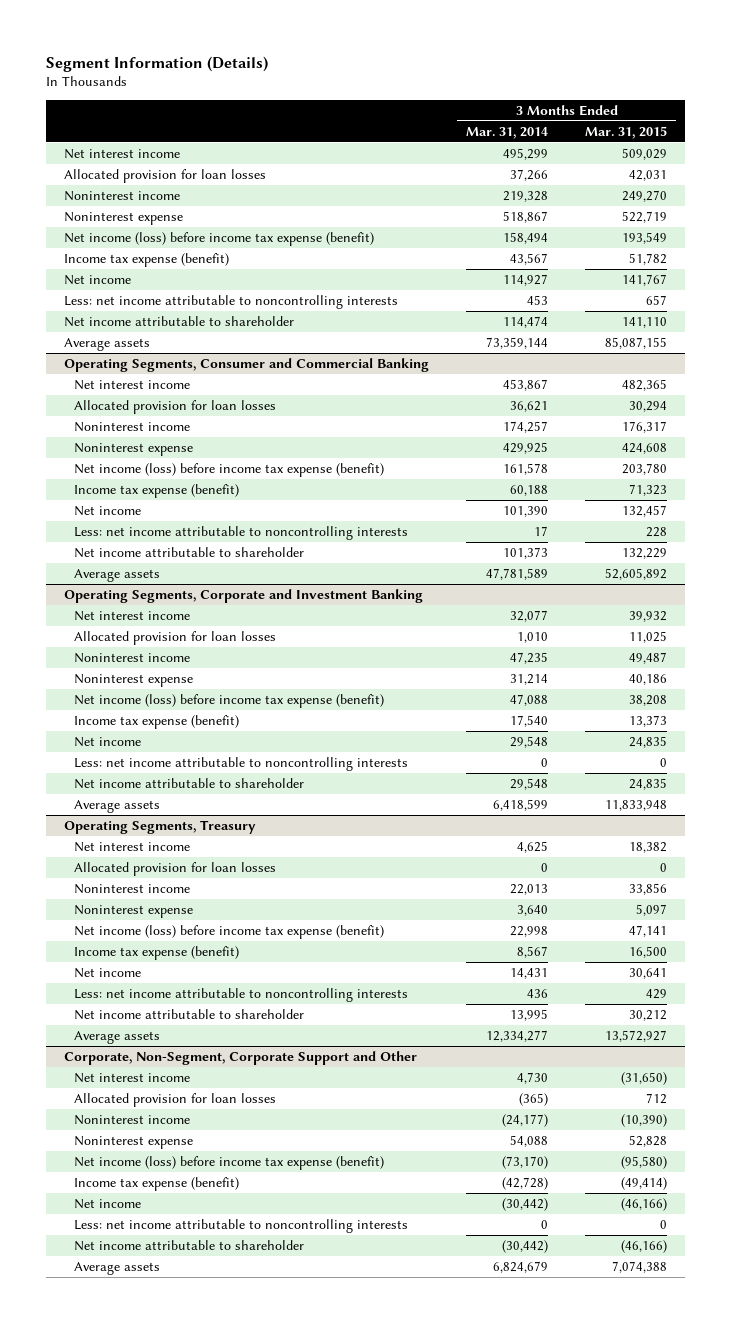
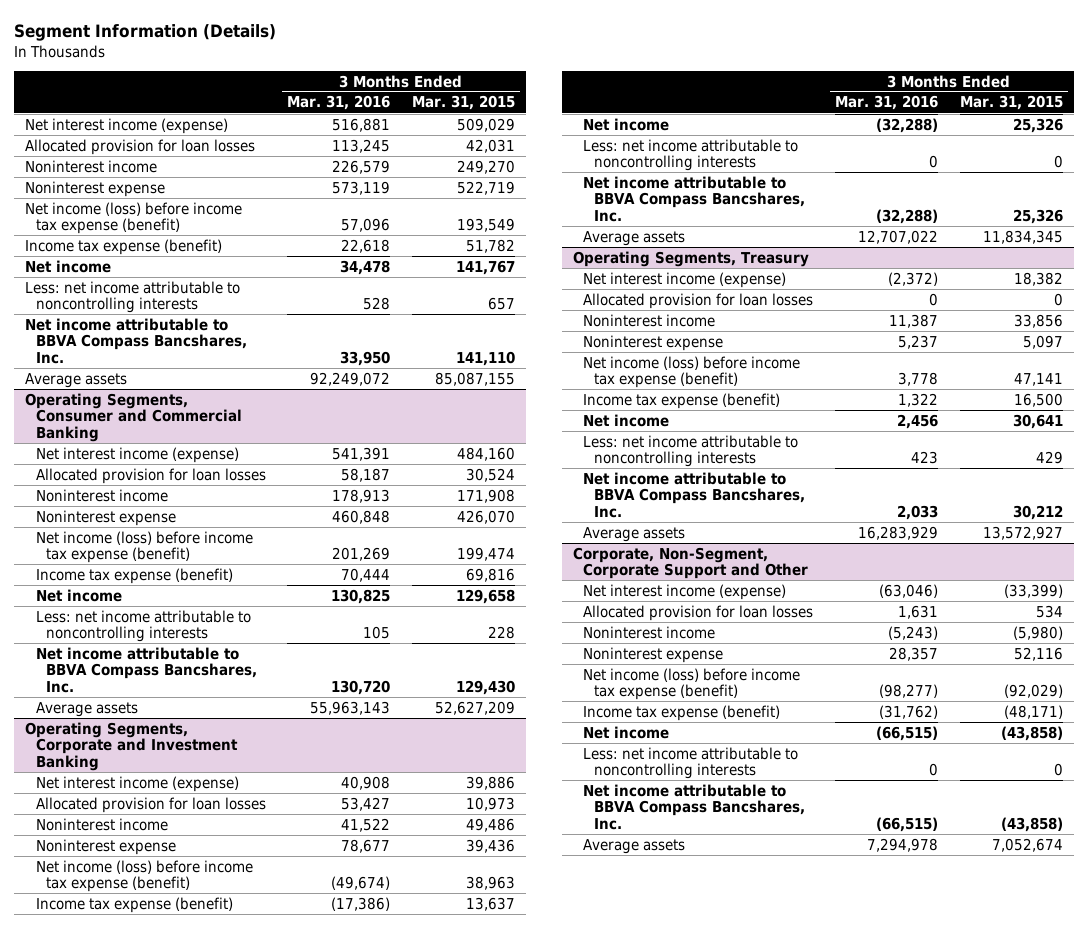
- | 3 Months Ended Mar. 31, 2014 | 3 Months Ended Mar. 31, 2015
+ | 3 Months Ended Mar. 31, 2016 | 3 Months Ended Mar. 31, 2015
- Net interest income | 495,299 | 509,029
+ Net interest income (expense) | 516,881 | 509,029
- Net income attributable to shareholder | 114,474 | 141,110
+ Net income attributable to BBVA Compass Bancshares, Inc. | 33,950 | 141,110
@ Operating Segments, Consumer and Commercial Banking
- Net interest income | 453,867 | 482,365
- Allocated provision for loan losses | 36,621 | 30,294
- Noninterest income | 174,257 | 176,317
- Noninterest expense | 429,925 | 424,608
- Net income (loss) before income tax expense (benefit) | 161,578 | 203,780
- Income tax expense (benefit) | 60,188 | 71,323
- Net income | 101,390 | 132,457
+ Net interest income (expense) | 541,391 | 484,160
+ Allocated provision for loan losses | 58,187 | 30,524
+ Noninterest income | 178,913 | 171,908
+ Noninterest expense | 460,848 | 426,070
+ Net income (loss) before income tax expense (benefit) | 201,269 | 199,474
+ Income tax expense (benefit) | 70,444 | 69,816
+ Net income | 130,825 | 129,658
- Net income attributable to shareholder | 101,373 | 132,229
- Average assets | 47,781,589 | 52,605,892
+ Net income attributable to BBVA Compass Bancshares, Inc. | 130,720 | 129,430
+ Average assets | 55,963,143 | 52,627,209
@ Operating Segments, Corporate and Investment Banking
- Net interest income | 32,077 | 39,932
- Allocated provision for loan losses | 1,010 | 11,025
- Noninterest income | 47,235 | 49,487
- Noninterest expense | 31,214 | 40,186
- Net income (loss) before income tax expense (benefit) | 47,088 | 38,208
- Income tax expense (benefit) | 17,540 | 13,373
- Net income | 29,548 | 24,835
+ Net interest income (expense) | 40,908 | 39,886
+ Allocated provision for loan losses | 53,427 | 10,973
+ Noninterest income | 41,522 | 49,486
+ Noninterest expense | 78,677 | 39,436
+ Net income (loss) before income tax expense (benefit) | (49,674) | 38,963
+ Income tax expense (benefit) | (17,386) | 13,637
+ Net income | (32,288) | 25,326
- Net income attributable to shareholder | 29,548 | 24,835
- Average assets | 6,418,599 | 11,833,948
+ Net income attributable to BBVA Compass Bancshares, Inc. | (32,288) | 25,326
+ Average assets | 12,707,022 | 11,834,345
@ Operating Segments, Treasury
- Net interest income | 4,625 | 18,382
+ Net interest income (expense) | (2,372) | 18,382
- Net income attributable to shareholder | 13,995 | 30,212
+ Net income attributable to BBVA Compass Bancshares, Inc. | 2,033 | 30,212
@ Corporate, Non-Segment, Corporate Support and Other
- Net interest income | 4,730 | (31,650)
- Allocated provision for loan losses | (365) | 712
- Noninterest income | (24,177) | (10,390)
- Noninterest expense | 54,088 | 52,828
- Net income (loss) before income tax expense (benefit) | (73,170) | (95,580)
- Income tax expense (benefit) | (42,728) | (49,414)
- Net income | (30,442) | (46,166)
+ Net interest income (expense) | (63,046) | (33,399)
+ Allocated provision for loan losses | 1,631 | 534
+ Noninterest income | (5,243) | (5,980)
+ Noninterest expense | 28,357 | 52,116
+ Net income (loss) before income tax expense (benefit) | (98,277) | (92,029)
+ Income tax expense (benefit) | (31,762) | (48,171)
+ Net income | (66,515) | (43,858)
- Net income attributable to shareholder | (30,442) | (46,166)
- Average assets | 6,824,679 | 7,074,388
+ Net income attributable to BBVA Compass Bancshares, Inc. | (66,515) | (43,858)
+ Average assets | 7,294,978 | 7,052,674

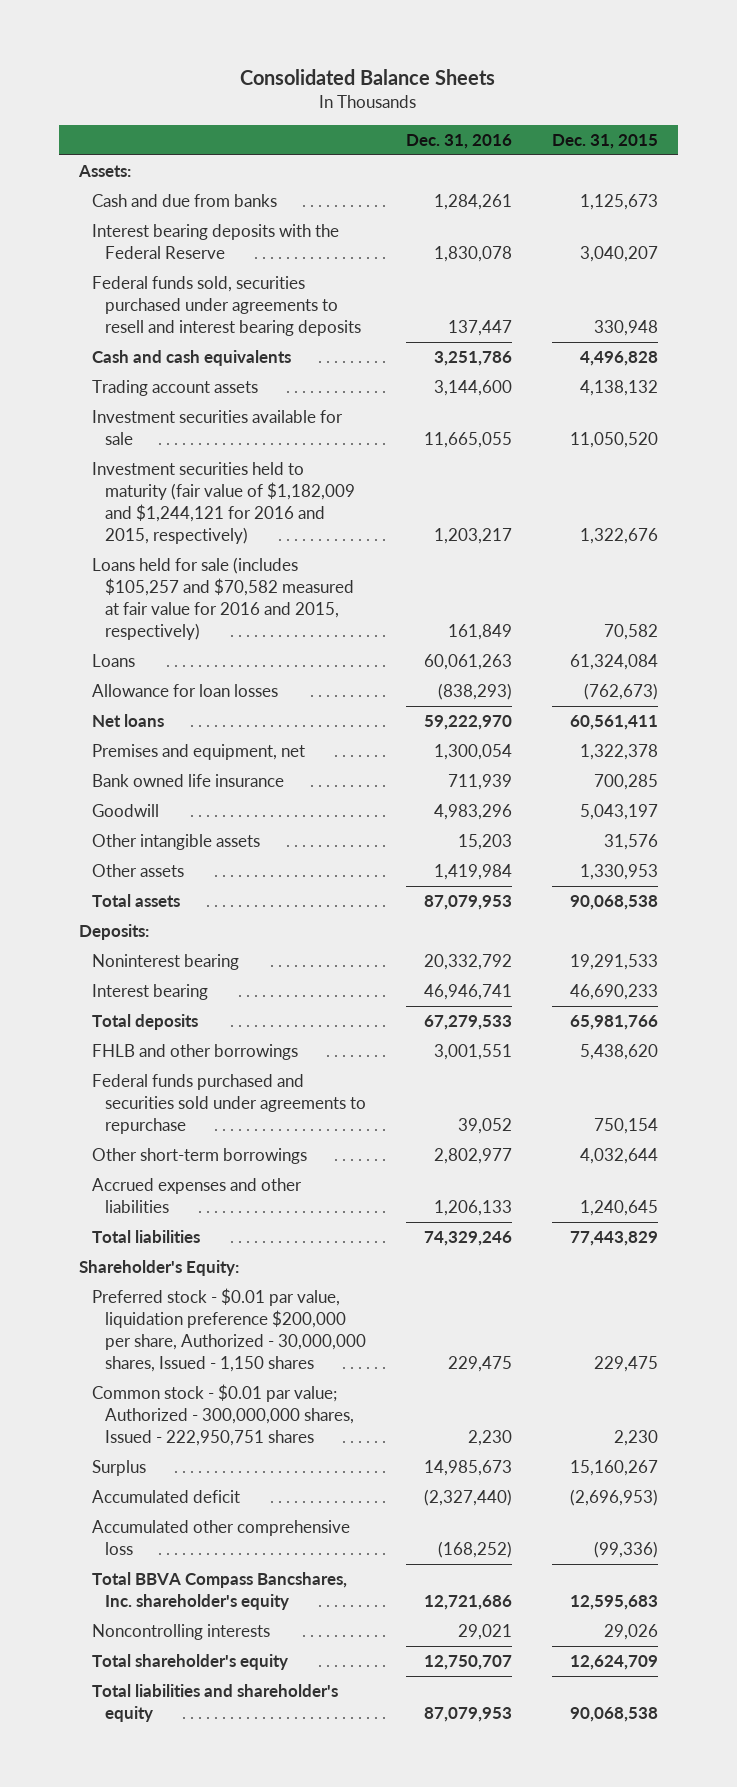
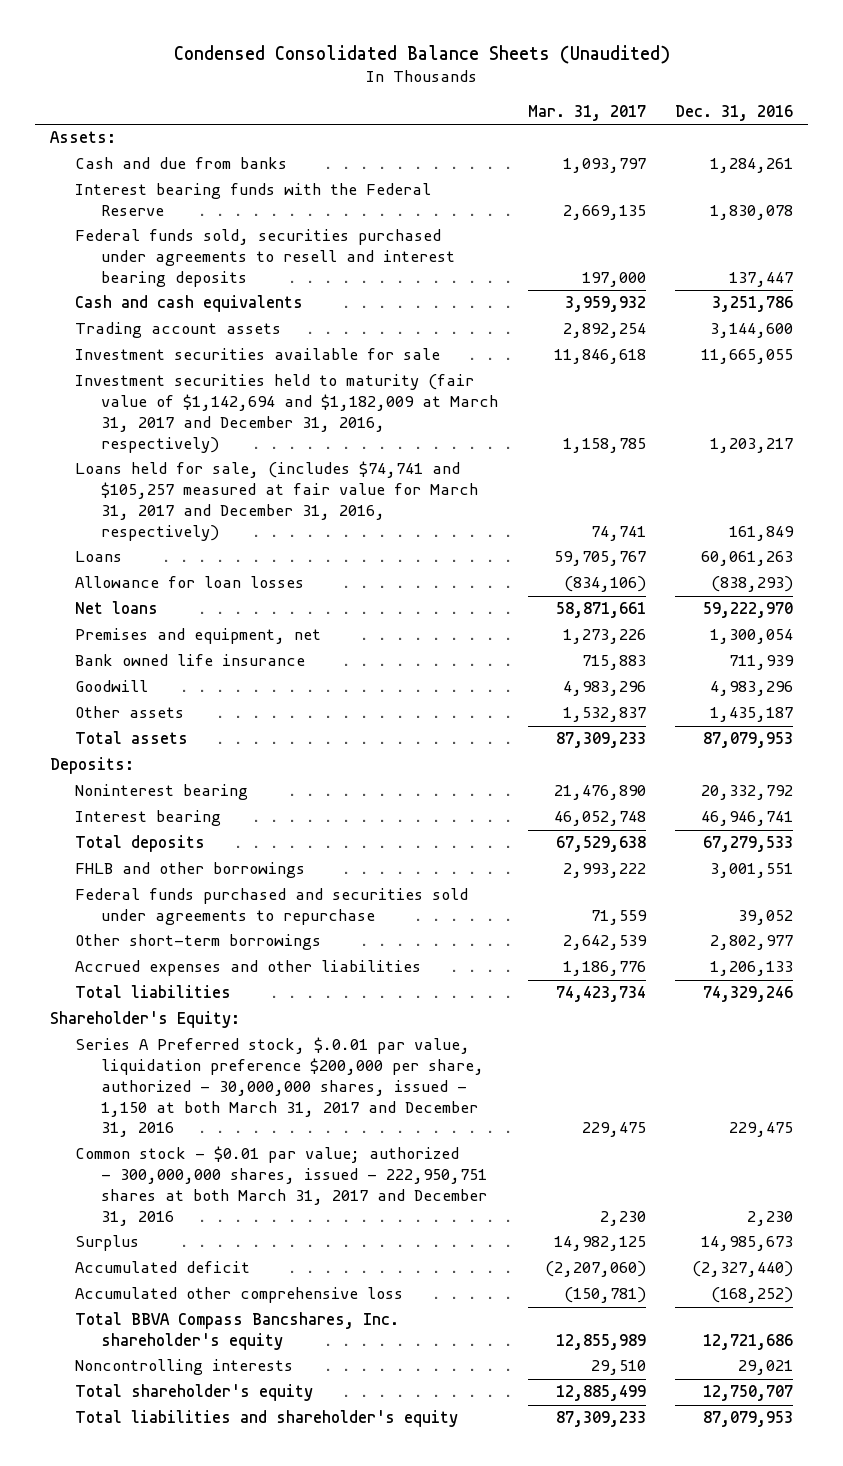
- Consolidated Balance Sheets
+ Condensed Consolidated Balance Sheets (Unaudited)
- | Dec. 31, 2016 | Dec. 31, 2015
+ | Mar. 31, 2017 | Dec. 31, 2016
- Interest bearing deposits with the Federal Reserve | 1,830,078 | 3,040,207
+ Interest bearing funds with the Federal Reserve | 2,669,135 | 1,830,078
- Investment securities held to maturity (fair value of $1,182,009 and $1,244,121 for 2016 and 2015, respectively) | 1,203,217 | 1,322,676
- Loans held for sale (includes $105,257 and $70,582 measured at fair value for 2016 and 2015, respectively) | 161,849 | 70,582
+ Investment securities held to maturity (fair value of $1,142,694 and $1,182,009 at March 31, 2017 and December 31, 2016, respectively) | 1,158,785 | 1,203,217
+ Loans held for sale, (includes $74,741 and $105,257 measured at fair value for March 31, 2017 and December 31, 2016, respectively) | 74,741 | 161,849
- Other intangible assets | 15,203 | 31,576
- Other assets | 1,419,984 | 1,330,953
+ Other assets | 1,532,837 | 1,435,187
- Preferred stock - $0.01 par value, liquidation preference $200,000 per share, Authorized - 30,000,000 shares, Issued - 1,150 shares | 229,475 | 229,475
- Common stock - $0.01 par value; Authorized - 300,000,000 shares, Issued - 222,950,751 shares | 2,230 | 2,230
+ Series A Preferred stock, $.0.01 par value, liquidation preference $200,000 per share, authorized - 30,000,000 shares, issued - 1,150 at both March 31, 2017 and December 31, 2016 | 229,475 | 229,475
+ Common stock - $0.01 par value; authorized - 300,000,000 shares, issued - 222,950,751 shares at both March 31, 2017 and December 31, 2016 | 2,230 | 2,230

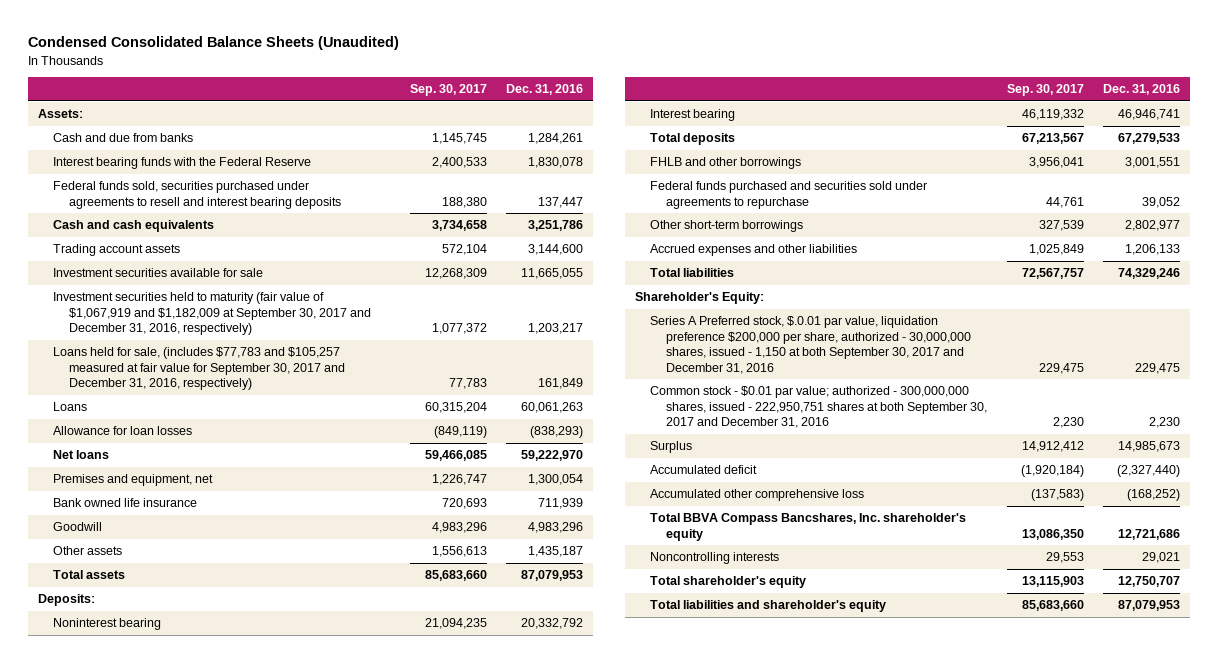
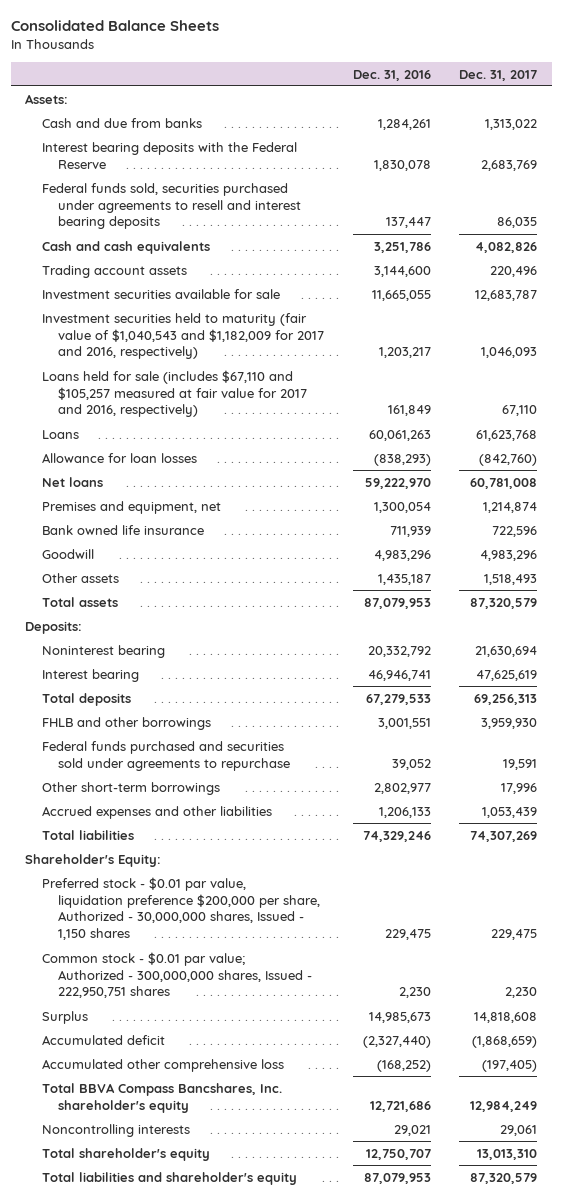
- Condensed Consolidated Balance Sheets (Unaudited)
+ Consolidated Balance Sheets
- | Sep. 30, 2017 | Dec. 31, 2016
+ | Dec. 31, 2016 | Dec. 31, 2017
- Interest bearing funds with the Federal Reserve | 2,400,533 | 1,830,078
+ Interest bearing deposits with the Federal Reserve | 1,830,078 | 2,683,769
- Investment securities held to maturity (fair value of $1,067,919 and $1,182,009 at September 30, 2017 and December 31, 2016, respectively) | 1,077,372 | 1,203,217
- Loans held for sale, (includes $77,783 and $105,257 measured at fair value for September 30, 2017 and December 31, 2016, respectively) | 77,783 | 161,849
+ Investment securities held to maturity (fair value of $1,040,543 and $1,182,009 for 2017 and 2016, respectively) | 1,203,217 | 1,046,093
+ Loans held for sale (includes $67,110 and $105,257 measured at fair value for 2017 and 2016, respectively) | 161,849 | 67,110
- Series A Preferred stock, $.0.01 par value, liquidation preference $200,000 per share, authorized - 30,000,000 shares, issued - 1,150 at both September 30, 2017 and December 31, 2016 | 229,475 | 229,475
- Common stock - $0.01 par value; authorized - 300,000,000 shares, issued - 222,950,751 shares at both September 30, 2017 and December 31, 2016 | 2,230 | 2,230
+ Preferred stock - $0.01 par value, liquidation preference $200,000 per share, Authorized - 30,000,000 shares, Issued - 1,150 shares | 229,475 | 229,475
+ Common stock - $0.01 par value; Authorized - 300,000,000 shares, Issued - 222,950,751 shares | 2,230 | 2,230

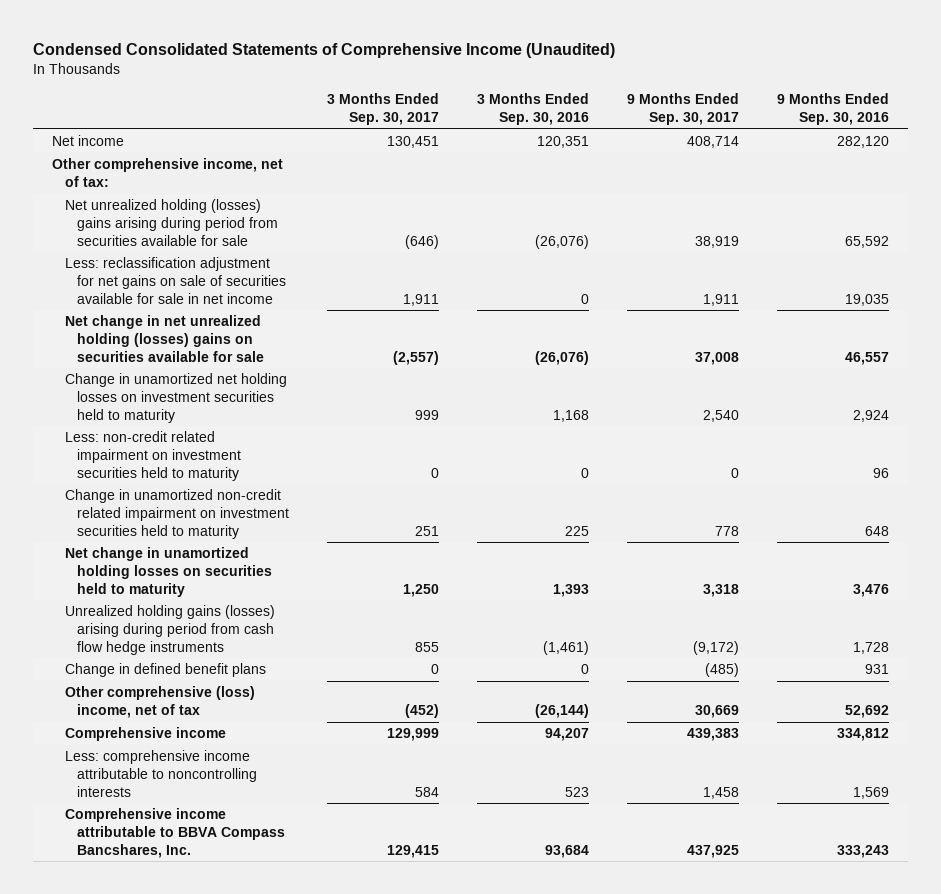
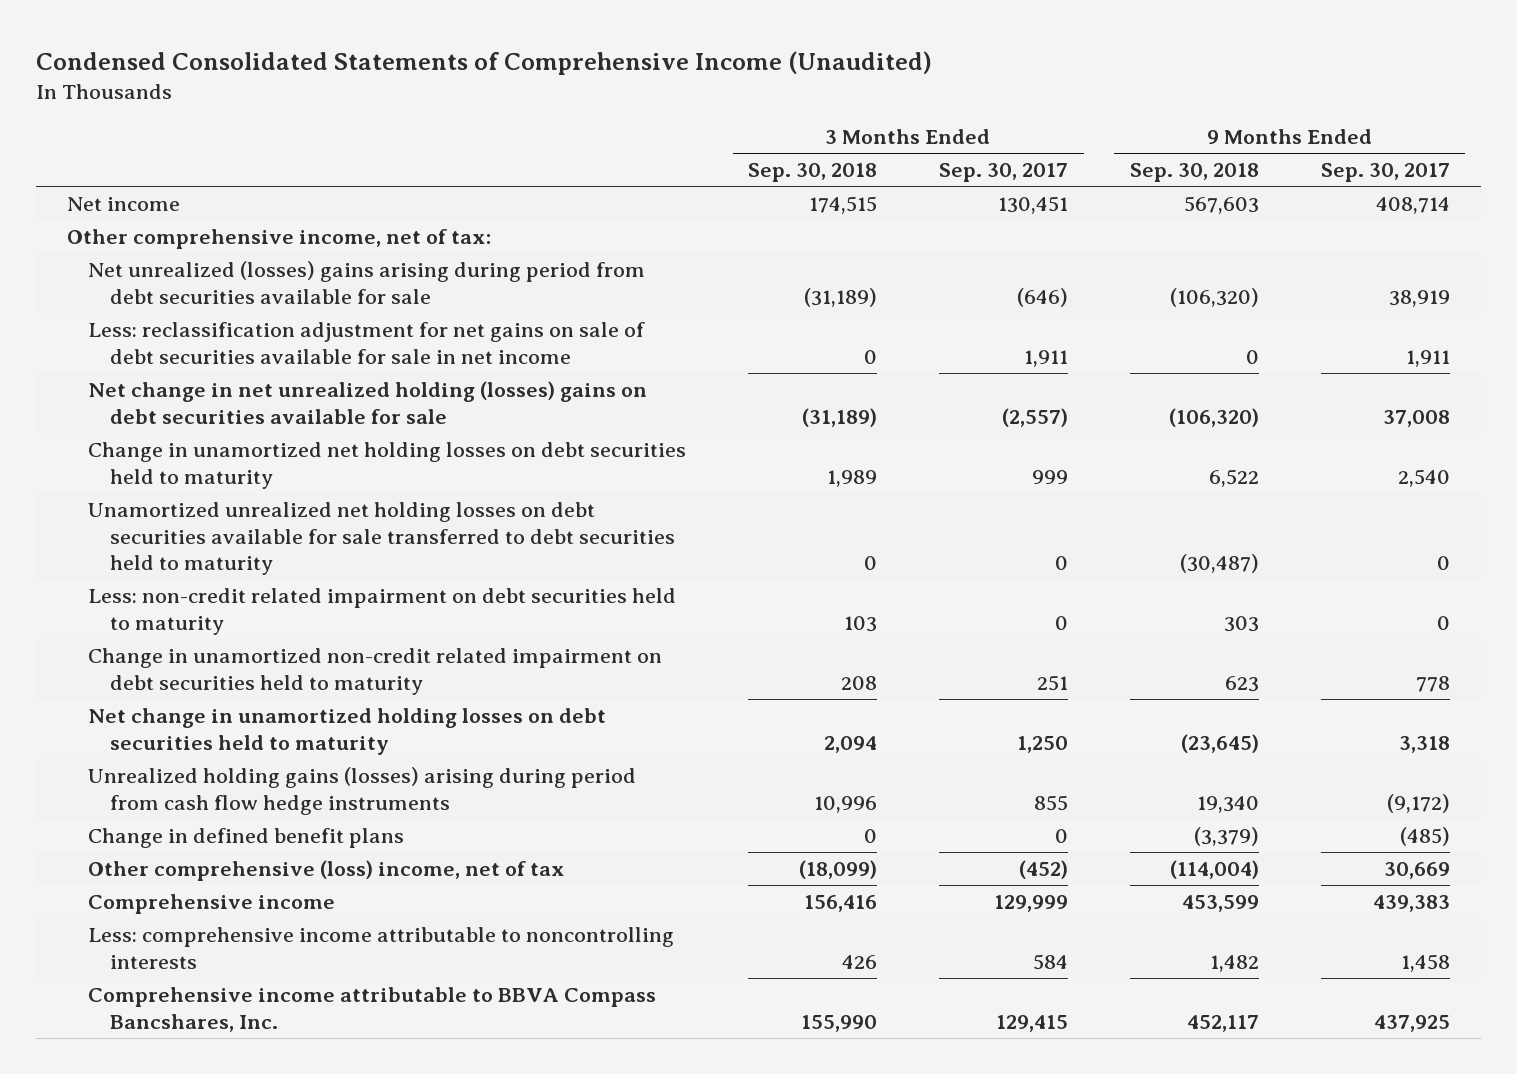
- | 3 Months Ended Sep. 30, 2017 | 3 Months Ended Sep. 30, 2016 | 9 Months Ended Sep. 30, 2017 | 9 Months Ended Sep. 30, 2016
+ | 3 Months Ended Sep. 30, 2018 | 3 Months Ended Sep. 30, 2017 | 9 Months Ended Sep. 30, 2018 | 9 Months Ended Sep. 30, 2017
- Net unrealized holding (losses) gains arising during period from securities available for sale | (646) | (26,076) | 38,919 | 65,592
- Less: reclassification adjustment for net gains on sale of securities available for sale in net income | 1,911 | 0 | 1,911 | 19,035
- Net change in net unrealized holding (losses) gains on securities available for sale | (2,557) | (26,076) | 37,008 | 46,557
- Change in unamortized net holding losses on investment securities held to maturity | 999 | 1,168 | 2,540 | 2,924
- Less: non-credit related impairment on investment securities held to maturity | 0 | 0 | 0 | 96
- Change in unamortized non-credit related impairment on investment securities held to maturity | 251 | 225 | 778 | 648
- Net change in unamortized holding losses on securities held to maturity | 1,250 | 1,393 | 3,318 | 3,476
+ Net unrealized (losses) gains arising during period from debt securities available for sale | (31,189) | (646) | (106,320) | 38,919
+ Less: reclassification adjustment for net gains on sale of debt securities available for sale in net income | 0 | 1,911 | 0 | 1,911
+ Net change in net unrealized holding (losses) gains on debt securities available for sale | (31,189) | (2,557) | (106,320) | 37,008
+ Change in unamortized net holding losses on debt securities held to maturity | 1,989 | 999 | 6,522 | 2,540
+ Unamortized unrealized net holding losses on debt securities available for sale transferred to debt securities held to maturity | 0 | 0 | (30,487) | 0
+ Less: non-credit related impairment on debt securities held to maturity | 103 | 0 | 303 | 0
+ Change in unamortized non-credit related impairment on debt securities held to maturity | 208 | 251 | 623 | 778
+ Net change in unamortized holding losses on debt securities held to maturity | 2,094 | 1,250 | (23,645) | 3,318

